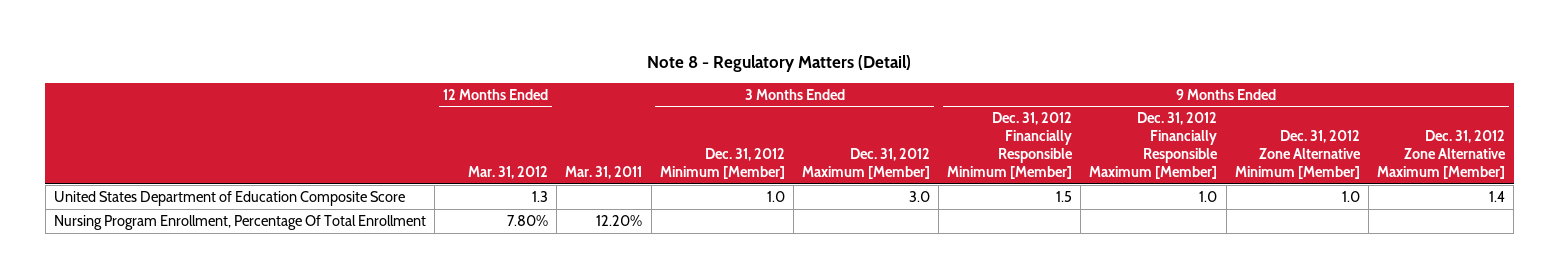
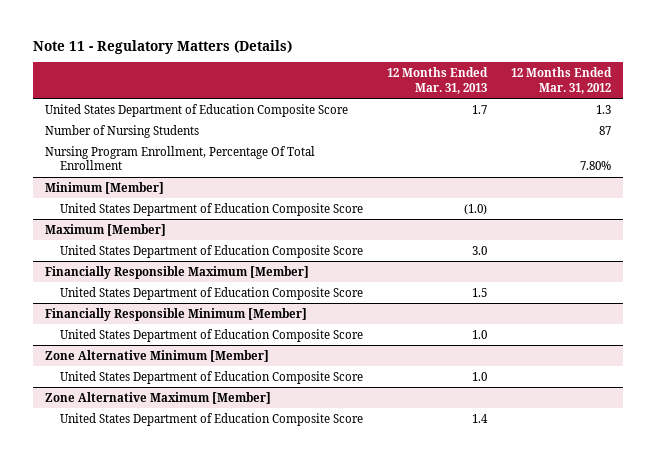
- Note 8 - Regulatory Matters (Detail)
+ Note 11 - Regulatory Matters (Details)
- | 12 Months Ended Mar. 31, 2012 | Mar. 31, 2011 | 3 Months Ended Dec. 31, 2012 Minimum [Member] | 3 Months Ended Dec. 31, 2012 Maximum [Member] | 9 Months Ended Dec. 31, 2012 Financially Responsible Minimum [Member] | 9 Months Ended Dec. 31, 2012 Financially Responsible Maximum [Member] | 9 Months Ended Dec. 31, 2012 Zone Alternative Minimum [Member] | 9 Months Ended Dec. 31, 2012 Zone Alternative Maximum [Member]
+ | 12 Months Ended Mar. 31, 2013 | 12 Months Ended Mar. 31, 2012
+ Number of Nursing Students | | 87
+ Minimum [Member]
+ United States Department of Education Composite Score | (1.0) |
+ Maximum [Member]
+ United States Department of Education Composite Score | 3.0 |
+ Financially Responsible Maximum [Member]
+ United States Department of Education Composite Score | 1.5 |
+ Financially Responsible Minimum [Member]
+ United States Department of Education Composite Score | 1.0 |
+ Zone Alternative Minimum [Member]
+ United States Department of Education Composite Score | 1.0 |
+ Zone Alternative Maximum [Member]
+ United States Department of Education Composite Score | 1.4 |

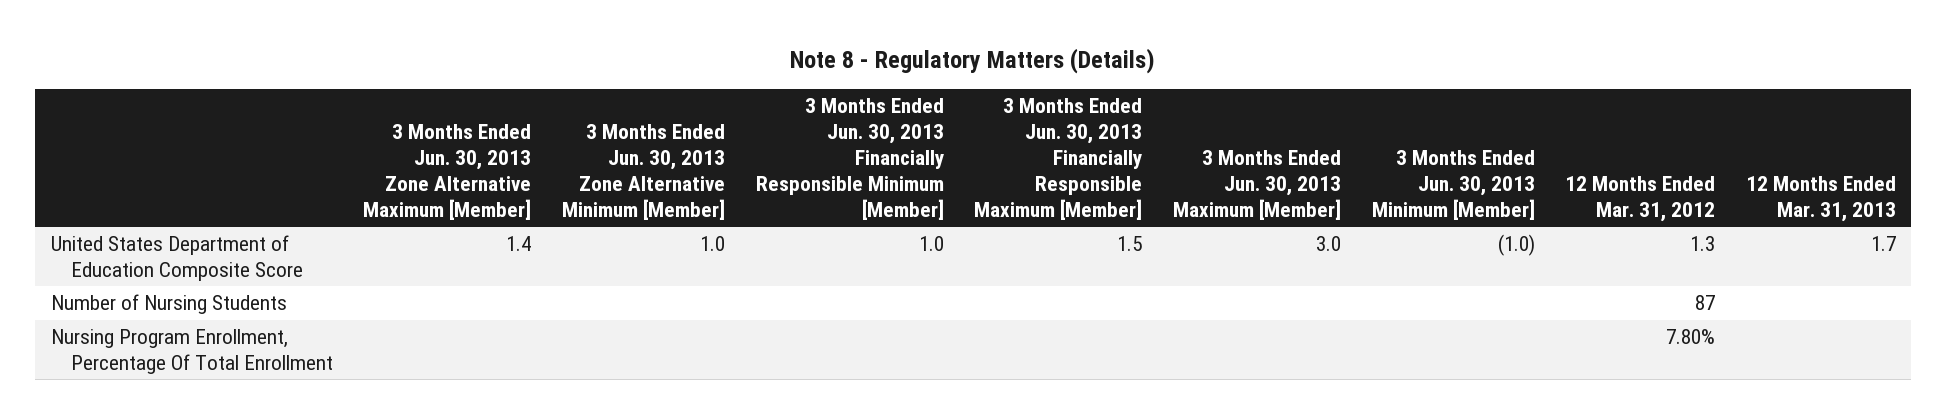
- Note 11 - Regulatory Matters (Details)
+ Note 8 - Regulatory Matters (Details)
- | 12 Months Ended Mar. 31, 2013 | 12 Months Ended Mar. 31, 2012
+ | 3 Months Ended Jun. 30, 2013 Zone Alternative Maximum [Member] | 3 Months Ended Jun. 30, 2013 Zone Alternative Minimum [Member] | 3 Months Ended Jun. 30, 2013 Financially Responsible Minimum [Member] | 3 Months Ended Jun. 30, 2013 Financially Responsible Maximum [Member] | 3 Months Ended Jun. 30, 2013 Maximum [Member] | 3 Months Ended Jun. 30, 2013 Minimum [Member] | 12 Months Ended Mar. 31, 2012 | 12 Months Ended Mar. 31, 2013
- Minimum [Member]
- United States Department of Education Composite Score | (1.0) |
- Maximum [Member]
- United States Department of Education Composite Score | 3.0 |
- Financially Responsible Maximum [Member]
- United States Department of Education Composite Score | 1.5 |
- Financially Responsible Minimum [Member]
- United States Department of Education Composite Score | 1.0 |
- Zone Alternative Minimum [Member]
- United States Department of Education Composite Score | 1.0 |
- Zone Alternative Maximum [Member]
- United States Department of Education Composite Score | 1.4 |

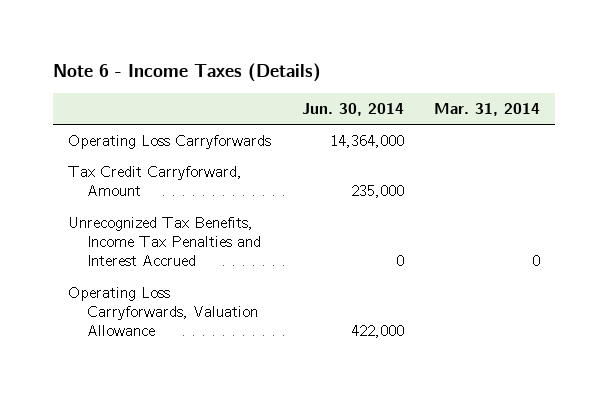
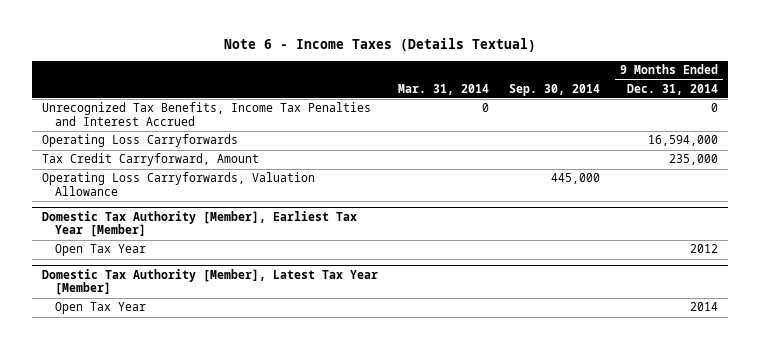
- Note 6 - Income Taxes (Details)
+ Note 6 - Income Taxes (Details Textual)
- | Jun. 30, 2014 | Mar. 31, 2014
+ | Mar. 31, 2014 | Sep. 30, 2014 | 9 Months Ended Dec. 31, 2014
moved up: Unrecognized Tax Benefits, Income Tax Penalties and Interest Accrued | 0 | | 0
+ Domestic Tax Authority [Member], Earliest Tax Year [Member]
+ Open Tax Year | | | 2012
+ Domestic Tax Authority [Member], Latest Tax Year [Member]
+ Open Tax Year | | | 2014

